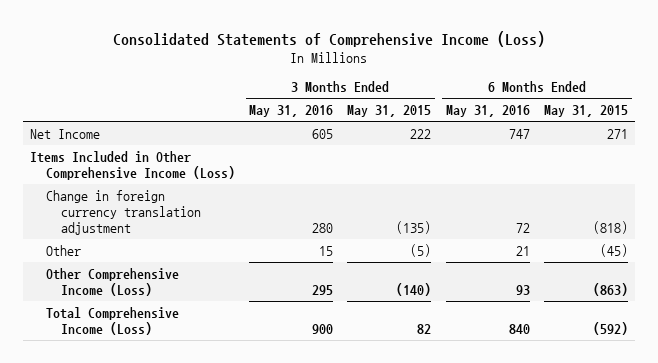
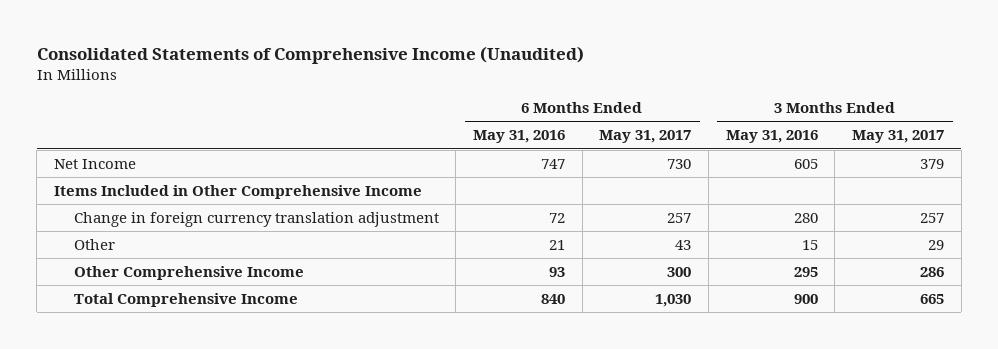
- Consolidated Statements of Comprehensive Income (Loss)
+ Consolidated Statements of Comprehensive Income (Unaudited)
- | 3 Months Ended May 31, 2016 | 3 Months Ended May 31, 2015 | 6 Months Ended May 31, 2016 | 6 Months Ended May 31, 2015
+ | 6 Months Ended May 31, 2016 | 6 Months Ended May 31, 2017 | 3 Months Ended May 31, 2016 | 3 Months Ended May 31, 2017
- Items Included in Other Comprehensive Income (Loss)
+ Items Included in Other Comprehensive Income
- Other Comprehensive Income (Loss) | 295 | (140) | 93 | (863)
- Total Comprehensive Income (Loss) | 900 | 82 | 840 | (592)
+ Other Comprehensive Income | 93 | 300 | 295 | 286
+ Total Comprehensive Income | 840 | 1,030 | 900 | 665

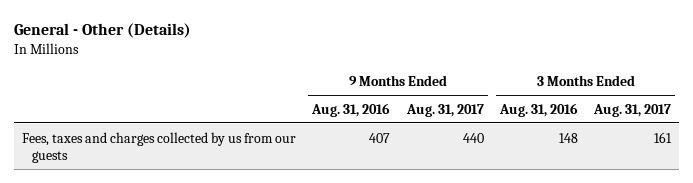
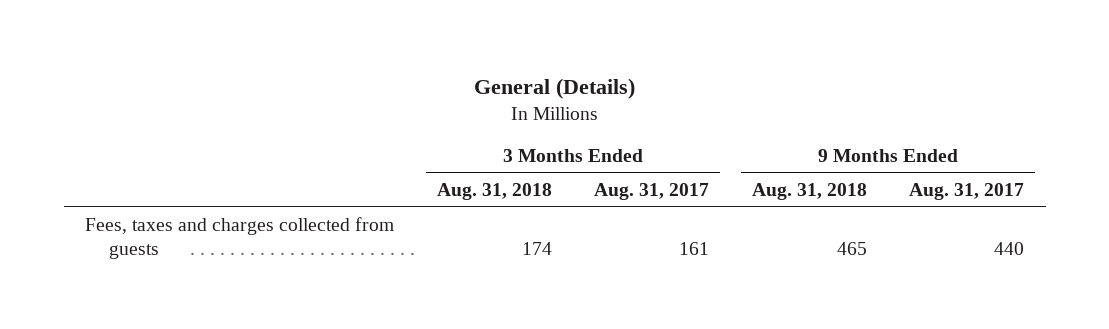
- General - Other (Details)
+ General (Details)
- | 9 Months Ended Aug. 31, 2016 | 9 Months Ended Aug. 31, 2017 | 3 Months Ended Aug. 31, 2016 | 3 Months Ended Aug. 31, 2017
+ | 3 Months Ended Aug. 31, 2018 | 3 Months Ended Aug. 31, 2017 | 9 Months Ended Aug. 31, 2018 | 9 Months Ended Aug. 31, 2017
- Fees, taxes and charges collected by us from our guests | 407 | 440 | 148 | 161
+ Fees, taxes and charges collected from guests | 174 | 161 | 465 | 440

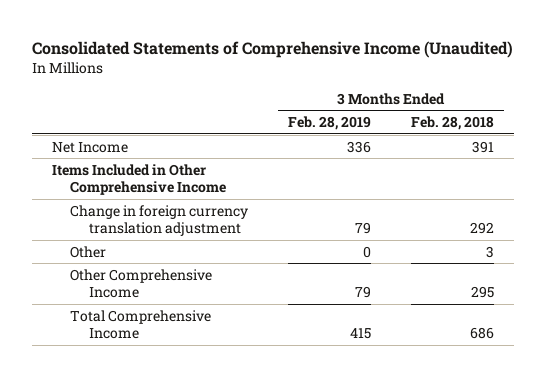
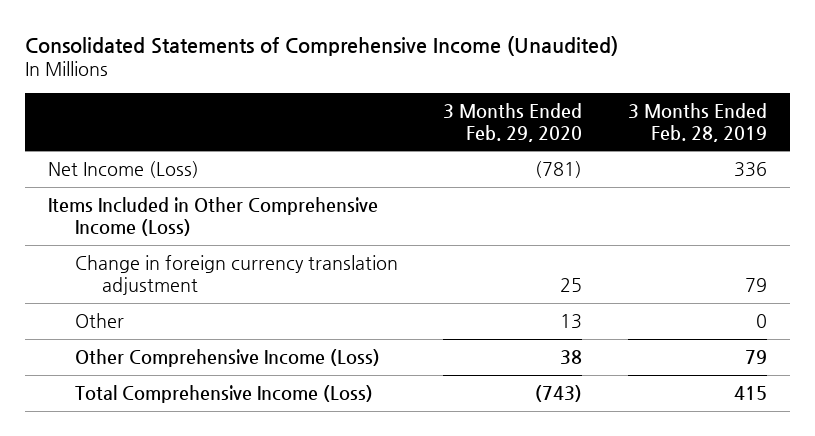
- | 3 Months Ended Feb. 28, 2019 | 3 Months Ended Feb. 28, 2018
+ | 3 Months Ended Feb. 29, 2020 | 3 Months Ended Feb. 28, 2019
- Net Income | 336 | 391
- Items Included in Other Comprehensive Income
+ Net Income (Loss) | (781) | 336
+ Items Included in Other Comprehensive Income (Loss)
- Other Comprehensive Income | 79 | 295
- Total Comprehensive Income | 415 | 686
+ Other Comprehensive Income (Loss) | 38 | 79
+ Total Comprehensive Income (Loss) | (743) | 415

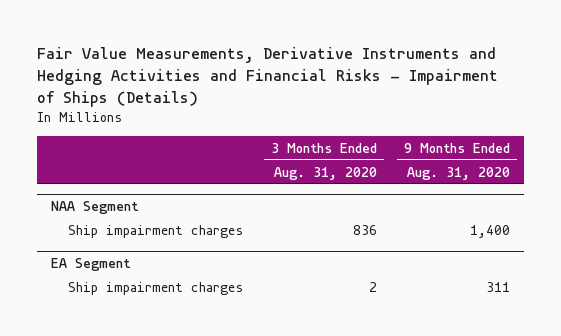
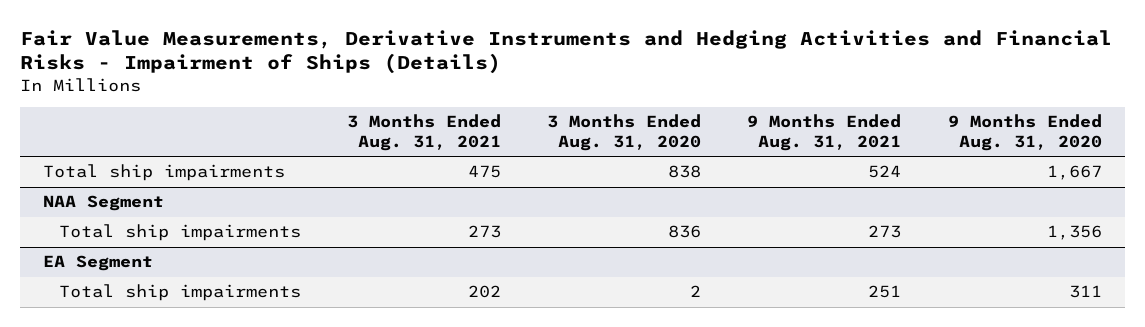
- | 3 Months Ended Aug. 31, 2020 | 9 Months Ended Aug. 31, 2020
+ | 3 Months Ended Aug. 31, 2021 | 3 Months Ended Aug. 31, 2020 | 9 Months Ended Aug. 31, 2021 | 9 Months Ended Aug. 31, 2020
+ Total ship impairments | 475 | 838 | 524 | 1,667
@ NAA Segment
- Ship impairment charges | 836 | 1,400
+ Total ship impairments | 273 | 836 | 273 | 1,356
@ EA Segment
- Ship impairment charges | 2 | 311
+ Total ship impairments | 202 | 2 | 251 | 311

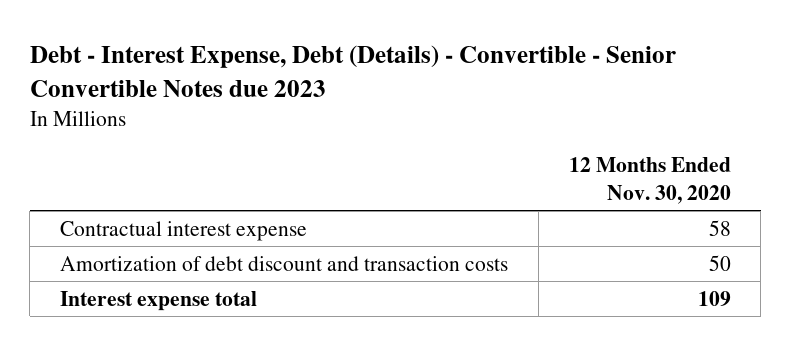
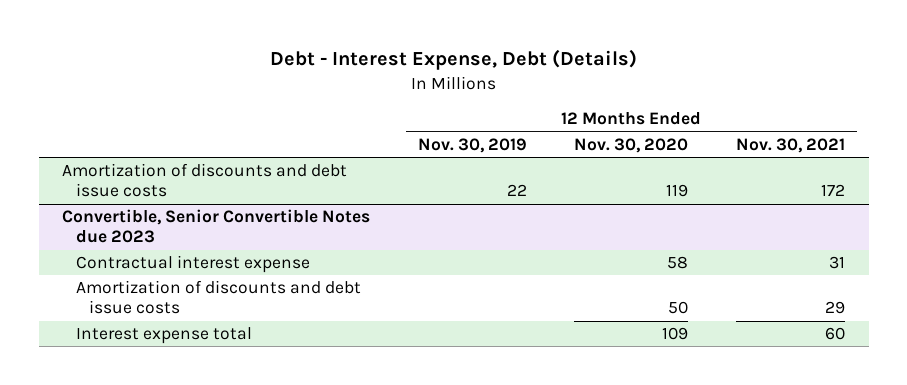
- Debt - Interest Expense, Debt (Details) - Convertible - Senior Convertible Notes due 2023
+ Debt - Interest Expense, Debt (Details)
- | 12 Months Ended Nov. 30, 2020
+ | 12 Months Ended Nov. 30, 2019 | 12 Months Ended Nov. 30, 2020 | 12 Months Ended Nov. 30, 2021
+ Amortization of discounts and debt issue costs | 22 | 119 | 172
+ Convertible, Senior Convertible Notes due 2023
- Amortization of debt discount and transaction costs | 50
+ Amortization of discounts and debt issue costs | | 50 | 29

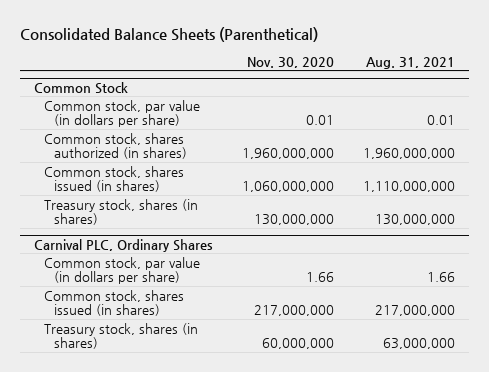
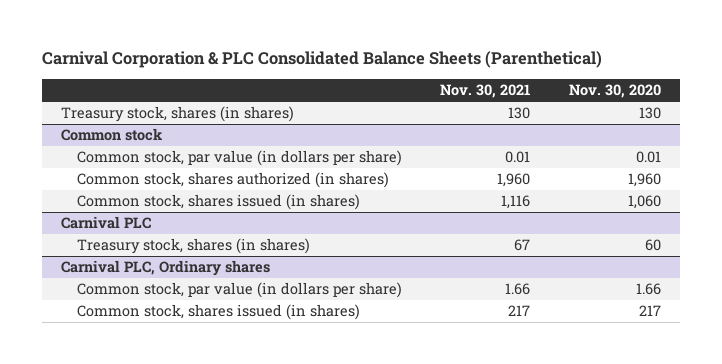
- Consolidated Balance Sheets (Parenthetical)
+ Carnival Corporation & PLC Consolidated Balance Sheets (Parenthetical)
- | Nov. 30, 2020 | Aug. 31, 2021
+ | Nov. 30, 2021 | Nov. 30, 2020
- Common Stock
+ Treasury stock, shares (in shares) | 130 | 130
+ Common stock
- Common stock, shares authorized (in shares) | 1,960,000,000 | 1,960,000,000
- Common stock, shares issued (in shares) | 1,060,000,000 | 1,110,000,000
- Treasury stock, shares (in shares) | 130,000,000 | 130,000,000
- Carnival PLC, Ordinary Shares
+ Common stock, shares authorized (in shares) | 1,960 | 1,960
+ Common stock, shares issued (in shares) | 1,116 | 1,060
+ Carnival PLC
+ Treasury stock, shares (in shares) | 67 | 60
+ Carnival PLC, Ordinary shares
- Common stock, shares issued (in shares) | 217,000,000 | 217,000,000
- Treasury stock, shares (in shares) | 60,000,000 | 63,000,000
+ Common stock, shares issued (in shares) | 217 | 217

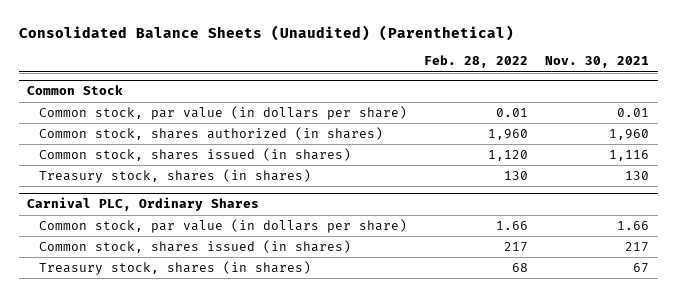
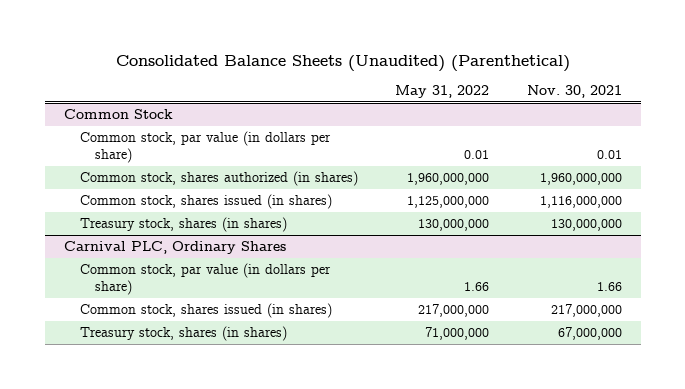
- | Feb. 28, 2022 | Nov. 30, 2021
+ | May 31, 2022 | Nov. 30, 2021
@ Common Stock
- Common stock, shares authorized (in shares) | 1,960 | 1,960
- Common stock, shares issued (in shares) | 1,120 | 1,116
- Treasury stock, shares (in shares) | 130 | 130
+ Common stock, shares authorized (in shares) | 1,960,000,000 | 1,960,000,000
+ Common stock, shares issued (in shares) | 1,125,000,000 | 1,116,000,000
+ Treasury stock, shares (in shares) | 130,000,000 | 130,000,000
@ Carnival PLC, Ordinary Shares
- Common stock, shares issued (in shares) | 217 | 217
- Treasury stock, shares (in shares) | 68 | 67
+ Common stock, shares issued (in shares) | 217,000,000 | 217,000,000
+ Treasury stock, shares (in shares) | 71,000,000 | 67,000,000

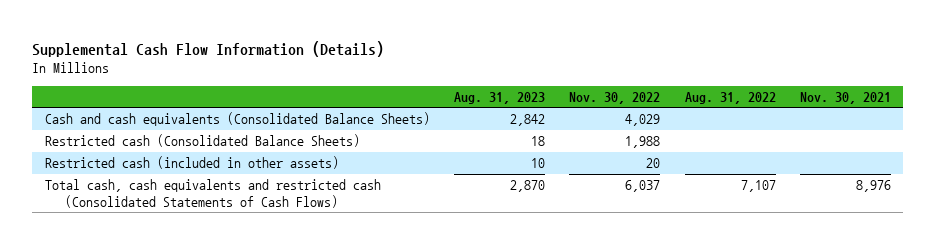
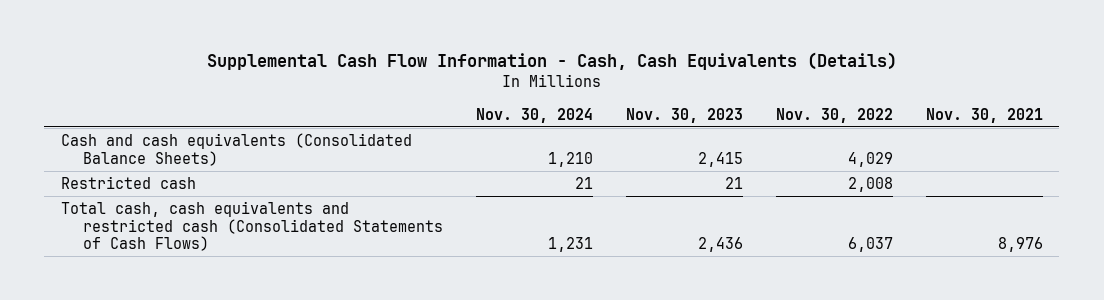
- Supplemental Cash Flow Information (Details)
+ Supplemental Cash Flow Information - Cash, Cash Equivalents (Details)
- | Aug. 31, 2023 | Nov. 30, 2022 | Aug. 31, 2022 | Nov. 30, 2021
+ | Nov. 30, 2024 | Nov. 30, 2023 | Nov. 30, 2022 | Nov. 30, 2021
- Restricted cash (Consolidated Balance Sheets) | 18 | 1,988 | |
- Restricted cash (included in other assets) | 10 | 20 | |
+ Restricted cash | 21 | 21 | 2,008 |

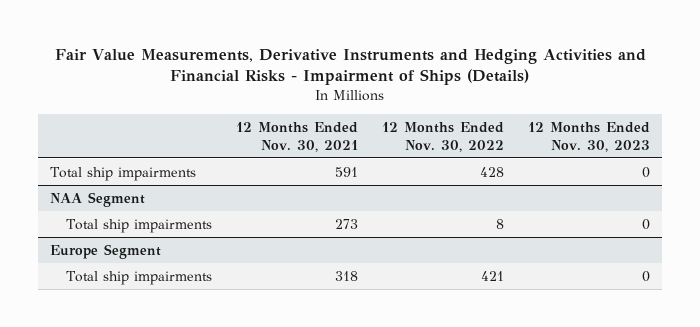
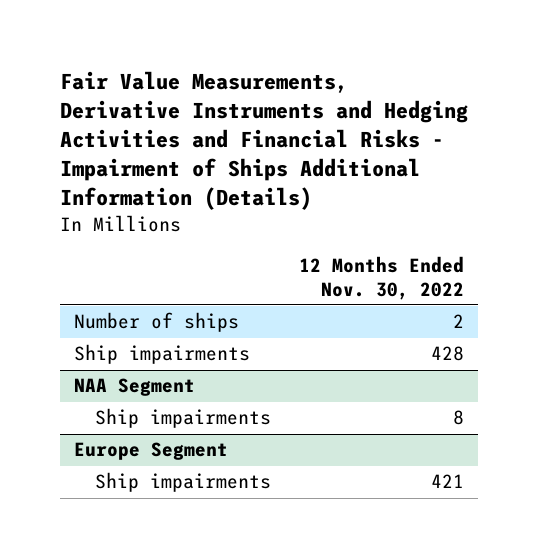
- Fair Value Measurements, Derivative Instruments and Hedging Activities and Financial Risks - Impairment of Ships (Details)
+ Fair Value Measurements, Derivative Instruments and Hedging Activities and Financial Risks - Impairment of Ships Additional Information (Details)
- | 12 Months Ended Nov. 30, 2021 | 12 Months Ended Nov. 30, 2022 | 12 Months Ended Nov. 30, 2023
+ | 12 Months Ended Nov. 30, 2022
- Total ship impairments | 591 | 428 | 0
+ Number of ships | 2
+ Ship impairments | 428
@ NAA Segment
- Total ship impairments | 273 | 8 | 0
+ Ship impairments | 8
@ Europe Segment
- Total ship impairments | 318 | 421 | 0
+ Ship impairments | 421

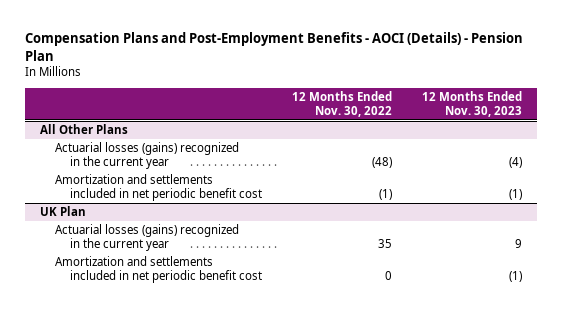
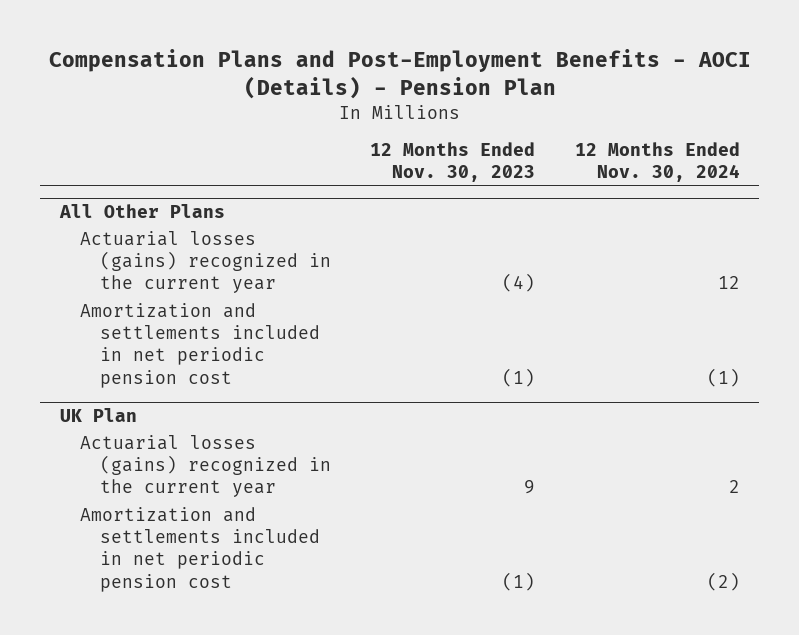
- | 12 Months Ended Nov. 30, 2022 | 12 Months Ended Nov. 30, 2023
+ | 12 Months Ended Nov. 30, 2023 | 12 Months Ended Nov. 30, 2024
@ All Other Plans
- Amortization and settlements included in net periodic benefit cost | (1) | (1)
+ Amortization and settlements included in net periodic pension cost | (1) | (1)
@ UK Plan
- Amortization and settlements included in net periodic benefit cost | 0 | (1)
+ Amortization and settlements included in net periodic pension cost | (1) | (2)

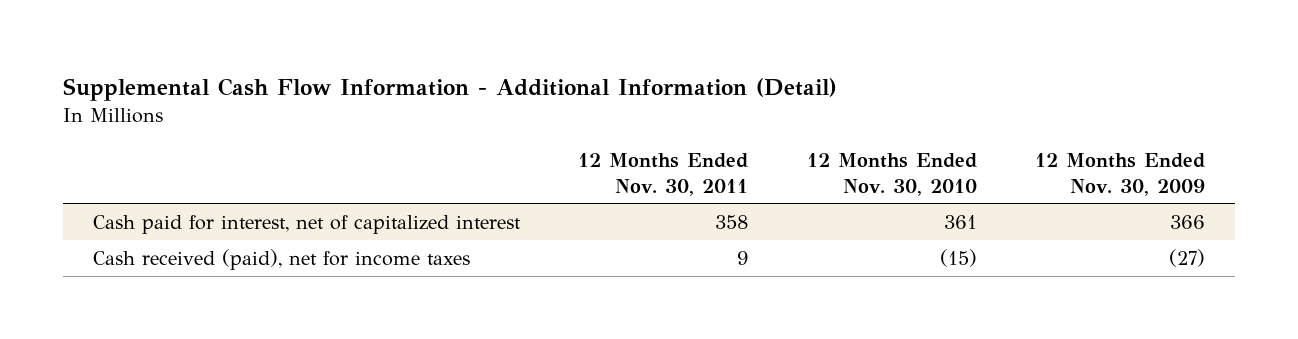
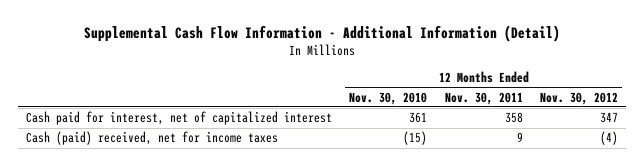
- | 12 Months Ended Nov. 30, 2011 | 12 Months Ended Nov. 30, 2010 | 12 Months Ended Nov. 30, 2009
+ | 12 Months Ended Nov. 30, 2010 | 12 Months Ended Nov. 30, 2011 | 12 Months Ended Nov. 30, 2012
- Cash received (paid), net for income taxes | 9 | (15) | (27)
+ Cash (paid) received, net for income taxes | (15) | 9 | (4)

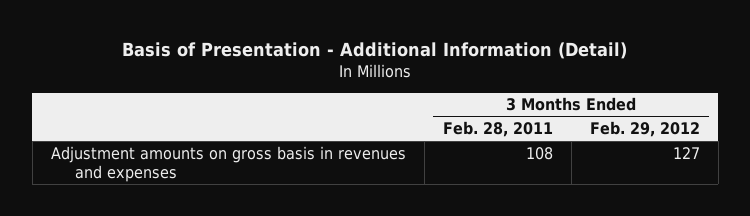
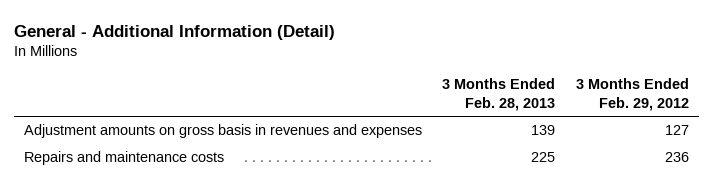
- Basis of Presentation - Additional Information (Detail)
+ General - Additional Information (Detail)
- | 3 Months Ended Feb. 28, 2011 | 3 Months Ended Feb. 29, 2012
+ | 3 Months Ended Feb. 28, 2013 | 3 Months Ended Feb. 29, 2012
+ Repairs and maintenance costs | 225 | 236

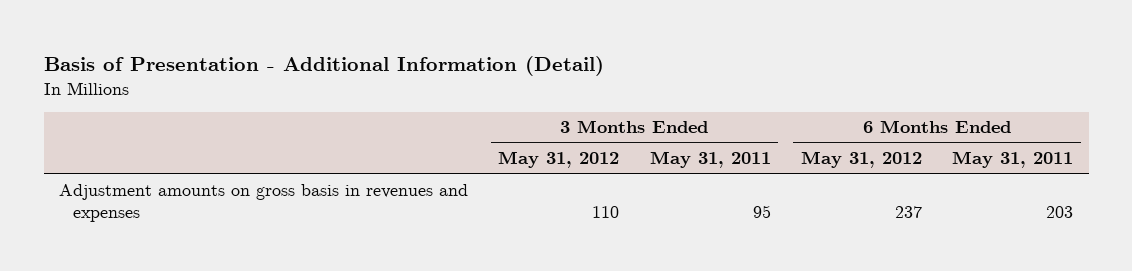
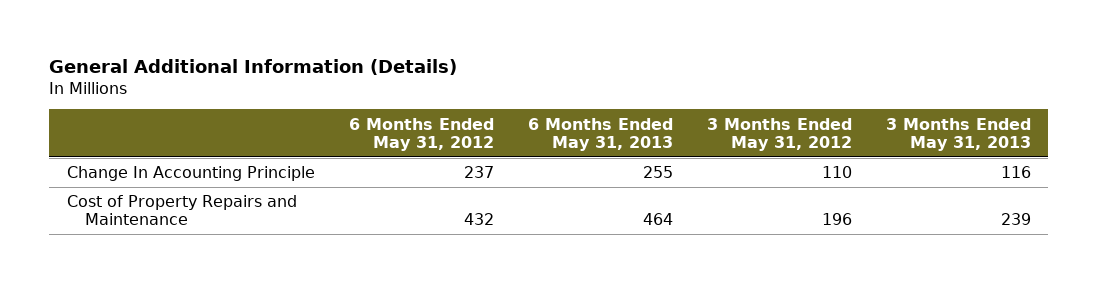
- Basis of Presentation - Additional Information (Detail)
+ General Additional Information (Details)
- | 3 Months Ended May 31, 2012 | 3 Months Ended May 31, 2011 | 6 Months Ended May 31, 2012 | 6 Months Ended May 31, 2011
+ | 6 Months Ended May 31, 2012 | 6 Months Ended May 31, 2013 | 3 Months Ended May 31, 2012 | 3 Months Ended May 31, 2013
- Adjustment amounts on gross basis in revenues and expenses | 110 | 95 | 237 | 203
+ Change In Accounting Principle | 237 | 255 | 110 | 116
+ Cost of Property Repairs and Maintenance | 432 | 464 | 196 | 239

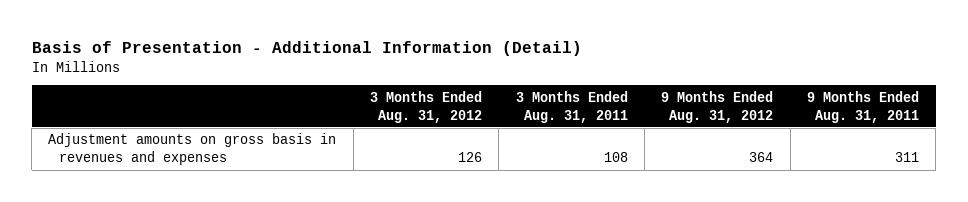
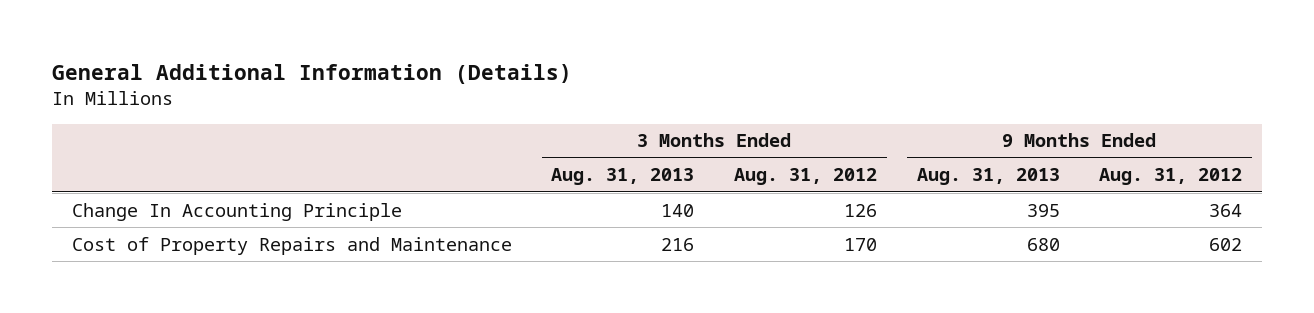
- Basis of Presentation - Additional Information (Detail)
+ General Additional Information (Details)
- | 3 Months Ended Aug. 31, 2012 | 3 Months Ended Aug. 31, 2011 | 9 Months Ended Aug. 31, 2012 | 9 Months Ended Aug. 31, 2011
+ | 3 Months Ended Aug. 31, 2013 | 3 Months Ended Aug. 31, 2012 | 9 Months Ended Aug. 31, 2013 | 9 Months Ended Aug. 31, 2012
- Adjustment amounts on gross basis in revenues and expenses | 126 | 108 | 364 | 311
+ Change In Accounting Principle | 140 | 126 | 395 | 364
+ Cost of Property Repairs and Maintenance | 216 | 170 | 680 | 602

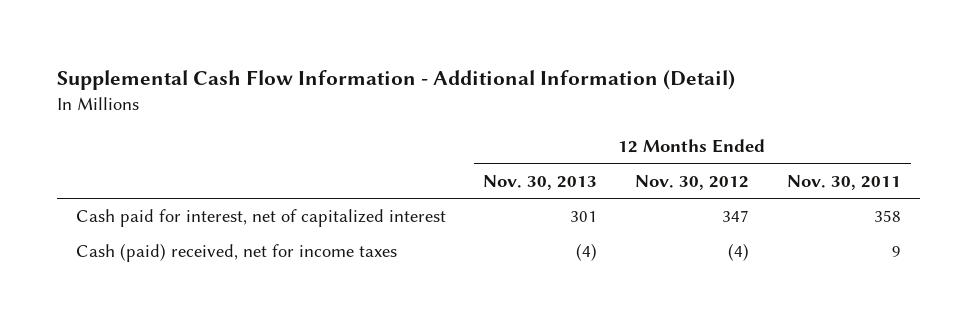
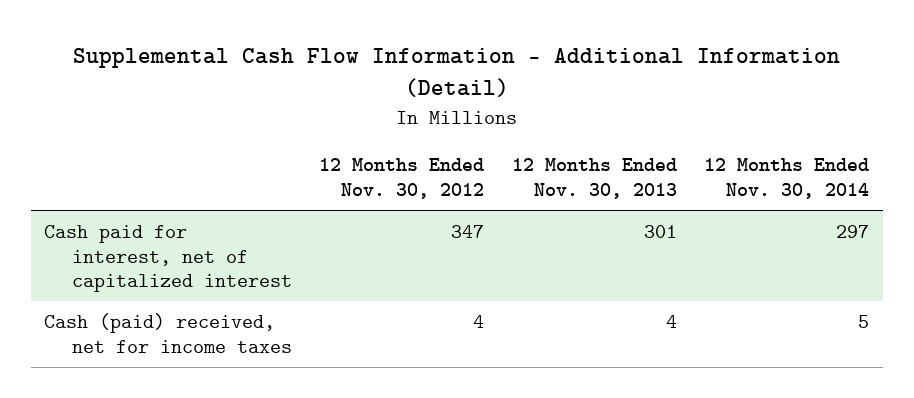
- | 12 Months Ended Nov. 30, 2013 | 12 Months Ended Nov. 30, 2012 | 12 Months Ended Nov. 30, 2011
+ | 12 Months Ended Nov. 30, 2012 | 12 Months Ended Nov. 30, 2013 | 12 Months Ended Nov. 30, 2014
- Cash (paid) received, net for income taxes | (4) | (4) | 9
+ Cash (paid) received, net for income taxes | 4 | 4 | 5

